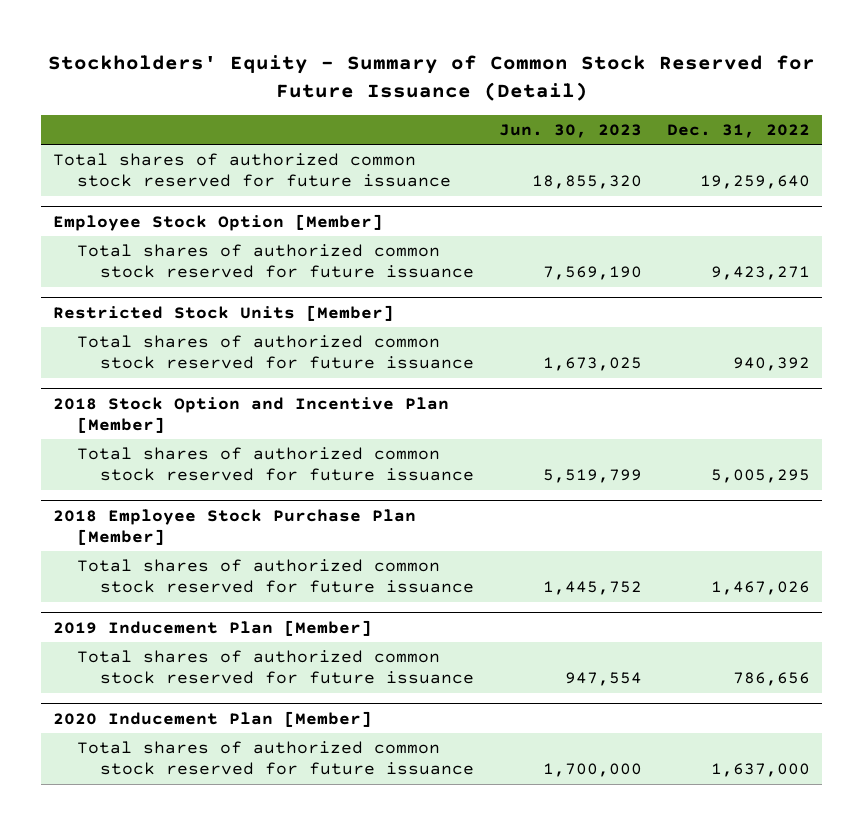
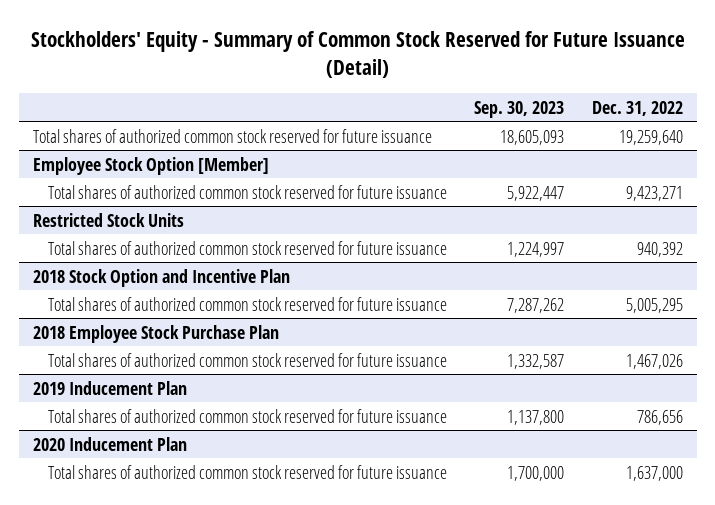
- | Jun. 30, 2023 | Dec. 31, 2022
+ | Sep. 30, 2023 | Dec. 31, 2022
- Restricted Stock Units [Member]
+ Restricted Stock Units
- 2018 Stock Option and Incentive Plan [Member]
+ 2018 Stock Option and Incentive Plan
- 2018 Employee Stock Purchase Plan [Member]
+ 2018 Employee Stock Purchase Plan
- 2019 Inducement Plan [Member]
+ 2019 Inducement Plan
- 2020 Inducement Plan [Member]
+ 2020 Inducement Plan

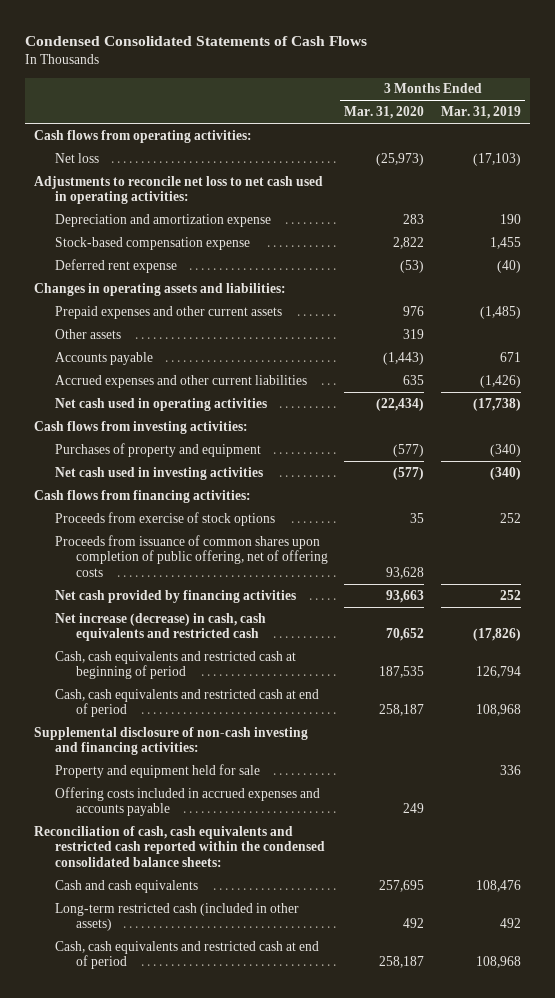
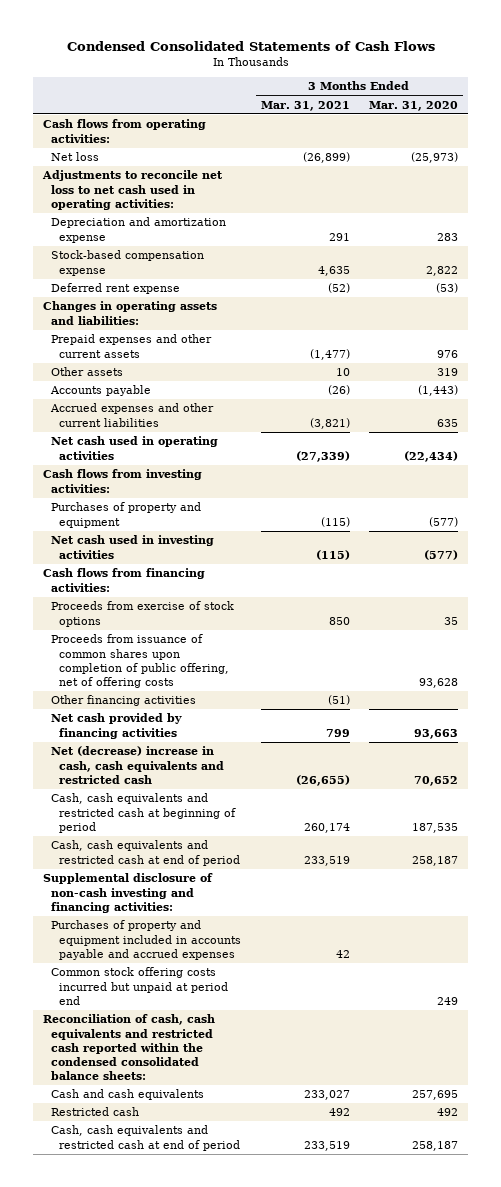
- | 3 Months Ended Mar. 31, 2020 | 3 Months Ended Mar. 31, 2019
+ | 3 Months Ended Mar. 31, 2021 | 3 Months Ended Mar. 31, 2020
+ Other financing activities | (51) |
- Net increase (decrease) in cash, cash equivalents and restricted cash | 70,652 | (17,826)
+ Net (decrease) increase in cash, cash equivalents and restricted cash | (26,655) | 70,652
- Property and equipment held for sale | | 336
- Offering costs included in accrued expenses and accounts payable | 249 |
+ Purchases of property and equipment included in accounts payable and accrued expenses | 42 |
+ Common stock offering costs incurred but unpaid at period end | | 249
- Long-term restricted cash (included in other assets) | 492 | 492
+ Restricted cash | 492 | 492

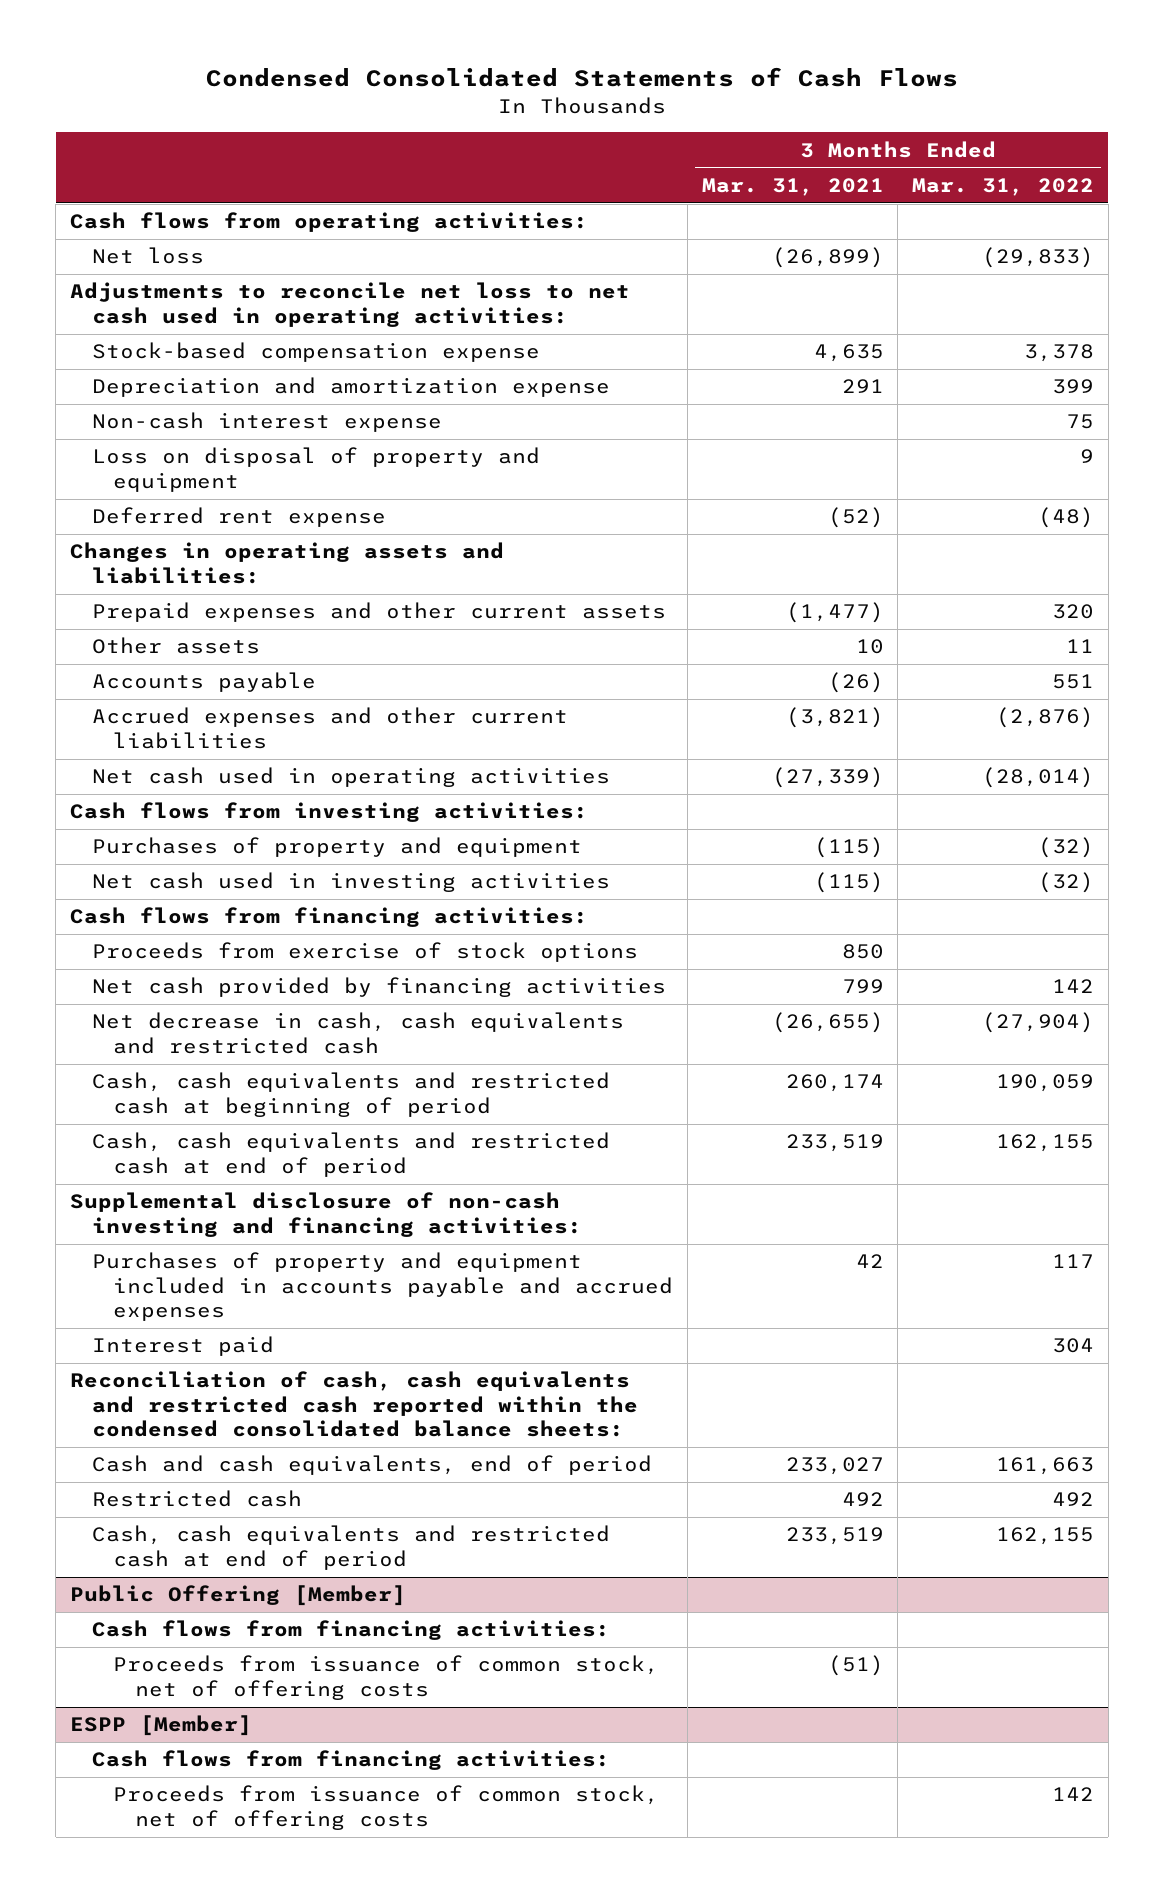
- | 3 Months Ended Mar. 31, 2021 | 3 Months Ended Mar. 31, 2020
+ | 3 Months Ended Mar. 31, 2021 | 3 Months Ended Mar. 31, 2022
moved down: Depreciation and amortization expense | 291 | 399
+ Non-cash interest expense | | 75
+ Loss on disposal of property and equipment | | 9
- Proceeds from issuance of common shares upon completion of public offering, net of offering costs | | 93,628
- Other financing activities | (51) |
- Net (decrease) increase in cash, cash equivalents and restricted cash | (26,655) | 70,652
+ Net decrease in cash, cash equivalents and restricted cash | (26,655) | (27,904)
- Common stock offering costs incurred but unpaid at period end | | 249
+ Interest paid | | 304
- Cash and cash equivalents | 233,027 | 257,695
+ Cash and cash equivalents, end of period | 233,027 | 161,663
+ Public Offering [Member]
+ Cash flows from financing activities:
+ Proceeds from issuance of common stock, net of offering costs | (51) |
+ ESPP [Member]
+ Cash flows from financing activities:
+ Proceeds from issuance of common stock, net of offering costs | | 142

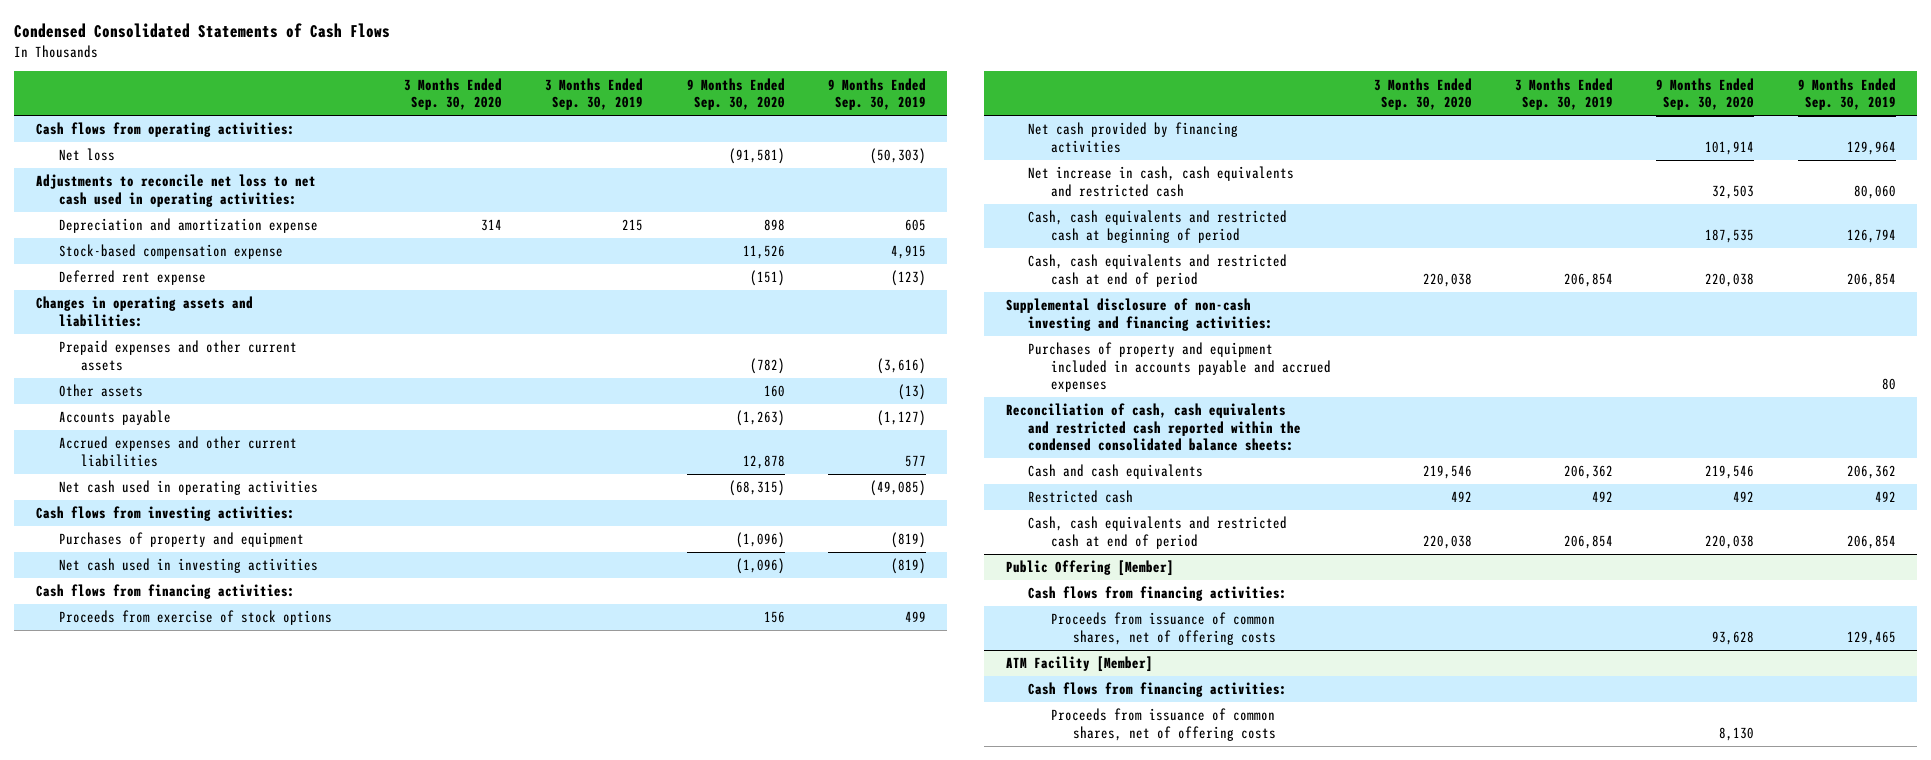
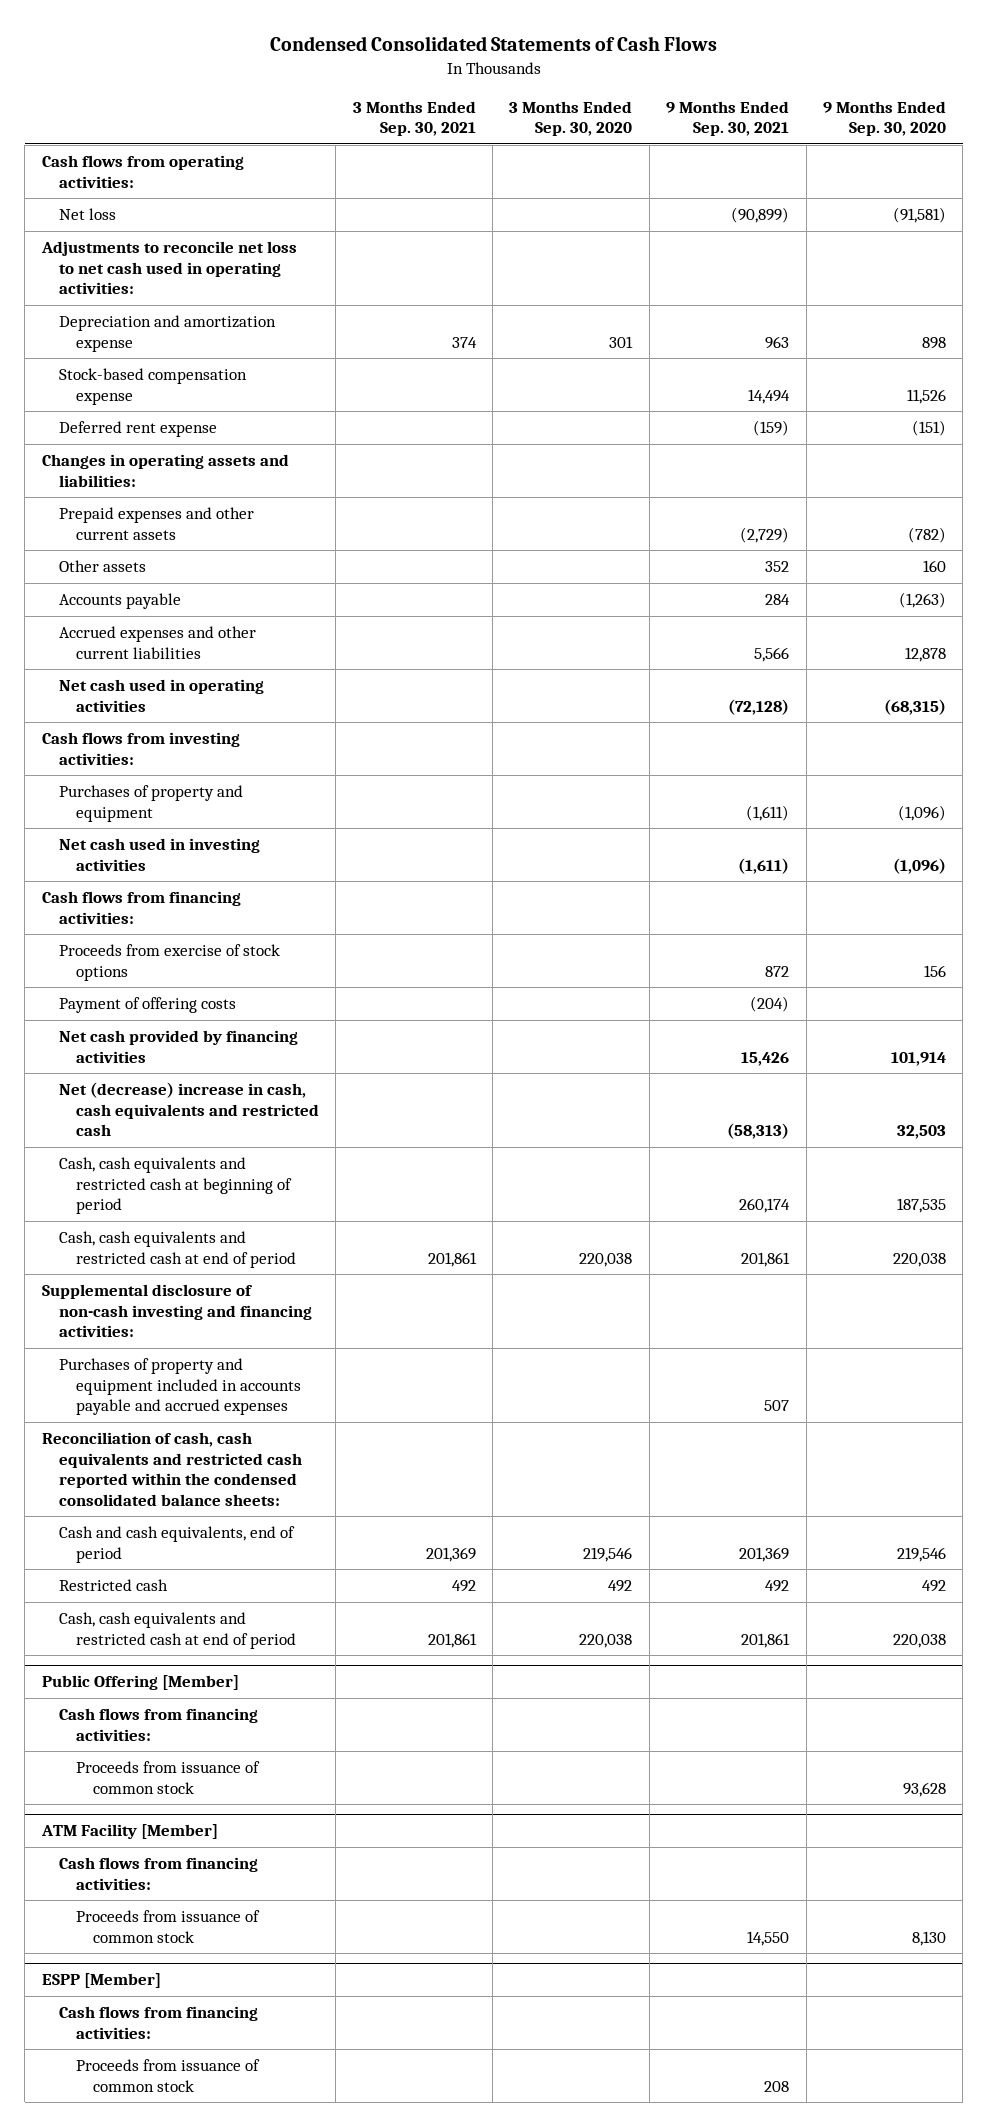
- | 3 Months Ended Sep. 30, 2020 | 3 Months Ended Sep. 30, 2019 | 9 Months Ended Sep. 30, 2020 | 9 Months Ended Sep. 30, 2019
+ | 3 Months Ended Sep. 30, 2021 | 3 Months Ended Sep. 30, 2020 | 9 Months Ended Sep. 30, 2021 | 9 Months Ended Sep. 30, 2020
- Depreciation and amortization expense | 314 | 215 | 898 | 605
+ Depreciation and amortization expense | 374 | 301 | 963 | 898
+ Payment of offering costs | | | (204) |
- Net increase in cash, cash equivalents and restricted cash | | | 32,503 | 80,060
+ Net (decrease) increase in cash, cash equivalents and restricted cash | | | (58,313) | 32,503
- Cash and cash equivalents | 219,546 | 206,362 | 219,546 | 206,362
+ Cash and cash equivalents, end of period | 201,369 | 219,546 | 201,369 | 219,546
@ Public Offering [Member]
- Proceeds from issuance of common shares, net of offering costs | | | 93,628 | 129,465
+ Proceeds from issuance of common stock | | | | 93,628
@ ATM Facility [Member]
- Proceeds from issuance of common shares, net of offering costs | | | 8,130 |
+ Proceeds from issuance of common stock | | | 14,550 | 8,130
+ ESPP [Member]
+ Cash flows from financing activities:
+ Proceeds from issuance of common stock | | | 208 |

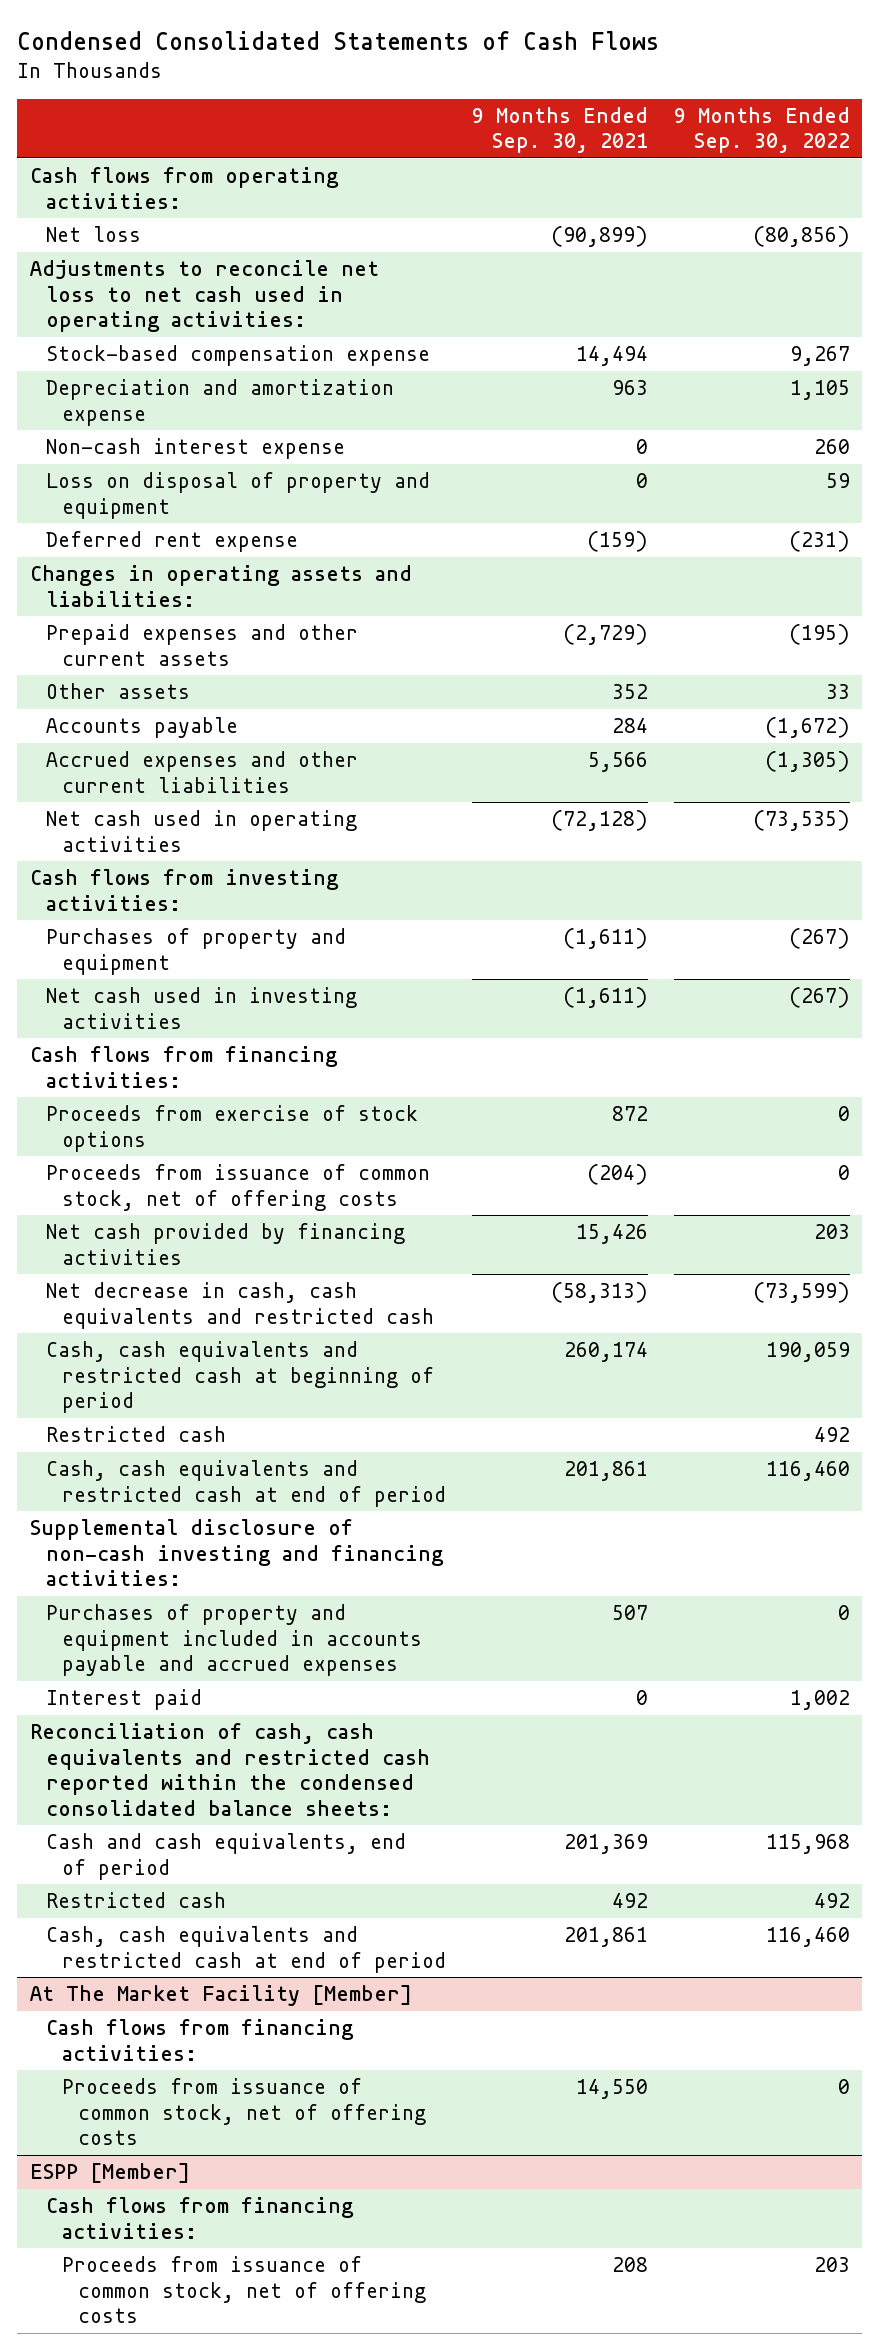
- | 3 Months Ended Sep. 30, 2021 | 3 Months Ended Sep. 30, 2020 | 9 Months Ended Sep. 30, 2021 | 9 Months Ended Sep. 30, 2020
+ | 9 Months Ended Sep. 30, 2021 | 9 Months Ended Sep. 30, 2022
moved down: Depreciation and amortization expense | 963 | 1,105
+ Non-cash interest expense | 0 | 260
+ Loss on disposal of property and equipment | 0 | 59
- Payment of offering costs | | | (204) |
+ Proceeds from issuance of common stock, net of offering costs | (204) | 0
- Net (decrease) increase in cash, cash equivalents and restricted cash | | | (58,313) | 32,503
+ Net decrease in cash, cash equivalents and restricted cash | (58,313) | (73,599)
+ Restricted cash | | 492
+ Interest paid | 0 | 1,002
- Public Offering [Member]
- Cash flows from financing activities:
- Proceeds from issuance of common stock | | | | 93,628
- ATM Facility [Member]
+ At The Market Facility [Member]
- Proceeds from issuance of common stock | | | 14,550 | 8,130
+ Proceeds from issuance of common stock, net of offering costs | 14,550 | 0
@ ESPP [Member]
- Proceeds from issuance of common stock | | | 208 |
+ Proceeds from issuance of common stock, net of offering costs | 208 | 203

